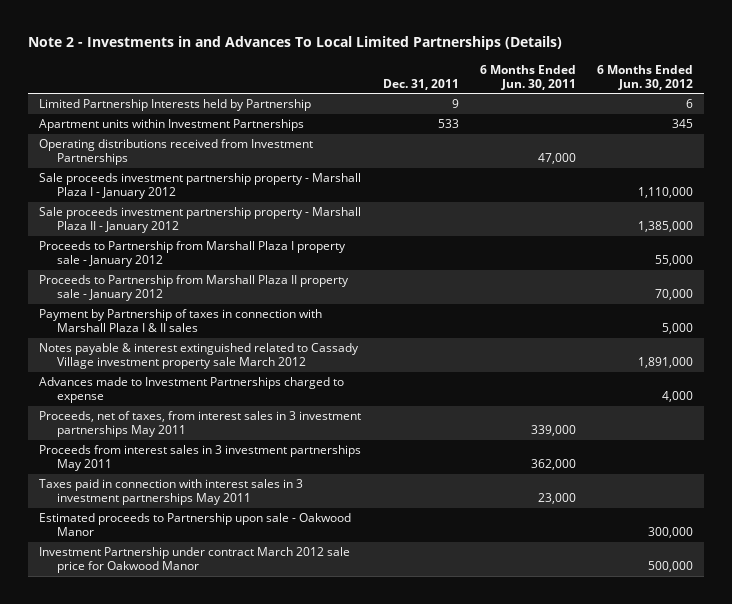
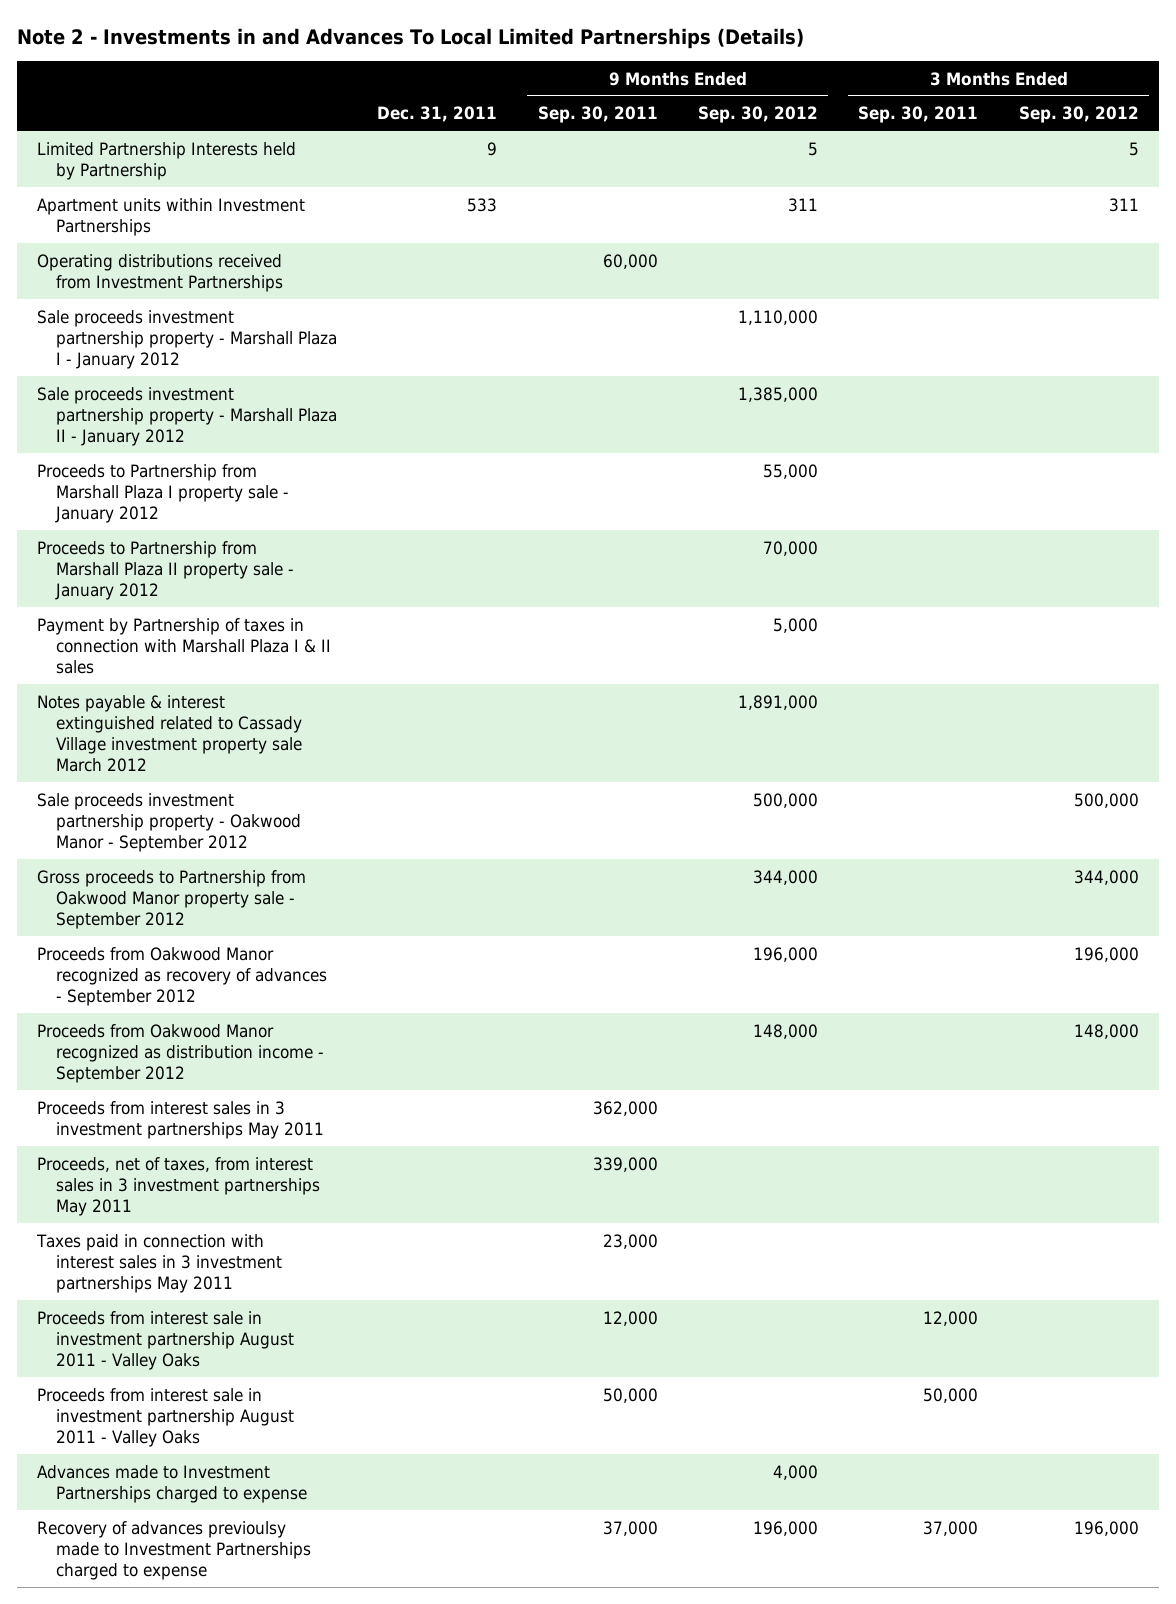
- | Dec. 31, 2011 | 6 Months Ended Jun. 30, 2011 | 6 Months Ended Jun. 30, 2012
+ | Dec. 31, 2011 | 9 Months Ended Sep. 30, 2011 | 9 Months Ended Sep. 30, 2012 | 3 Months Ended Sep. 30, 2011 | 3 Months Ended Sep. 30, 2012
+ Sale proceeds investment partnership property - Oakwood Manor - September 2012 | | | 500,000 | | 500,000
+ Gross proceeds to Partnership from Oakwood Manor property sale - September 2012 | | | 344,000 | | 344,000
+ Proceeds from Oakwood Manor recognized as recovery of advances - September 2012 | | | 196,000 | | 196,000
+ Proceeds from Oakwood Manor recognized as distribution income - September 2012 | | | 148,000 | | 148,000
moved down: Proceeds, net of taxes, from interest sales in 3 investment partnerships May 2011 | | 339,000 | | |
- Estimated proceeds to Partnership upon sale - Oakwood Manor | | | 300,000
- Investment Partnership under contract March 2012 sale price for Oakwood Manor | | | 500,000
+ Proceeds from interest sale in investment partnership August 2011 - Valley Oaks | | 12,000 | | 12,000 |
+ Proceeds from interest sale in investment partnership August 2011 - Valley Oaks | | 50,000 | | 50,000 |
moved down: Advances made to Investment Partnerships charged to expense | | | 4,000 | |
+ Recovery of advances previoulsy made to Investment Partnerships charged to expense | | 37,000 | 196,000 | 37,000 | 196,000

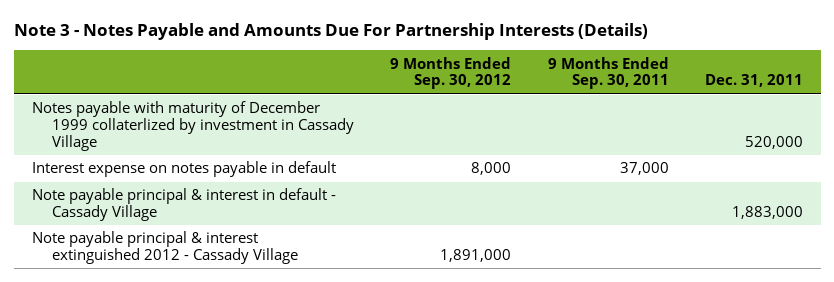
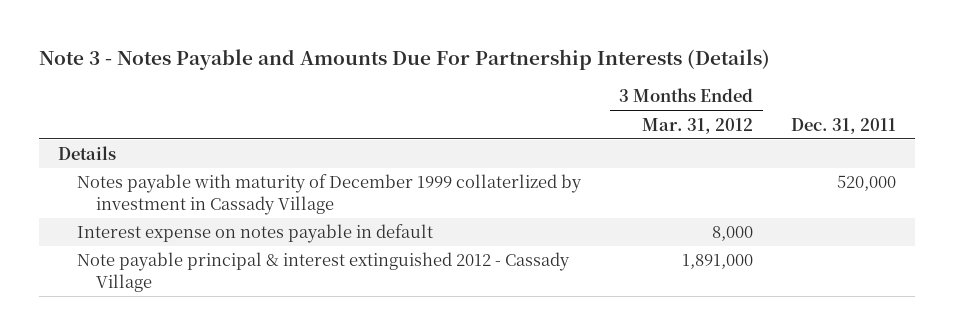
- | 9 Months Ended Sep. 30, 2012 | 9 Months Ended Sep. 30, 2011 | Dec. 31, 2011
+ | 3 Months Ended Mar. 31, 2012 | Dec. 31, 2011
+ Details
- Note payable principal & interest in default - Cassady Village | | | 1,883,000

